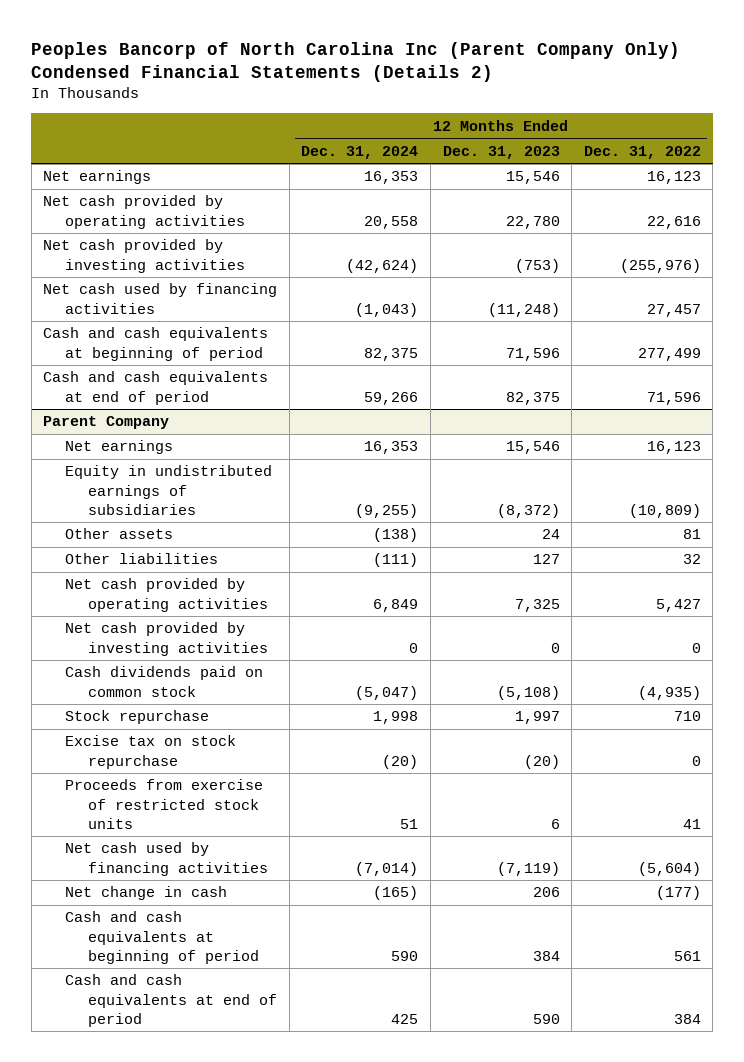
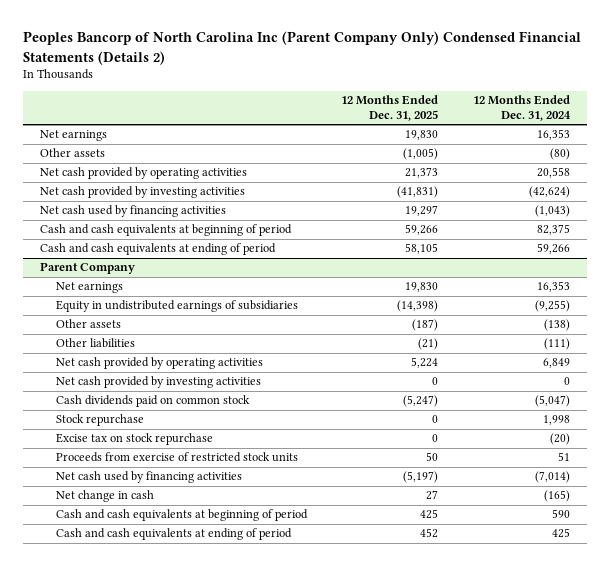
- | 12 Months Ended Dec. 31, 2024 | 12 Months Ended Dec. 31, 2023 | 12 Months Ended Dec. 31, 2022
+ | 12 Months Ended Dec. 31, 2025 | 12 Months Ended Dec. 31, 2024
+ Other assets | (1,005) | (80)
- Cash and cash equivalents at end of period | 59,266 | 82,375 | 71,596
+ Cash and cash equivalents at ending of period | 58,105 | 59,266
@ Parent Company
- Cash and cash equivalents at end of period | 425 | 590 | 384
+ Cash and cash equivalents at ending of period | 452 | 425

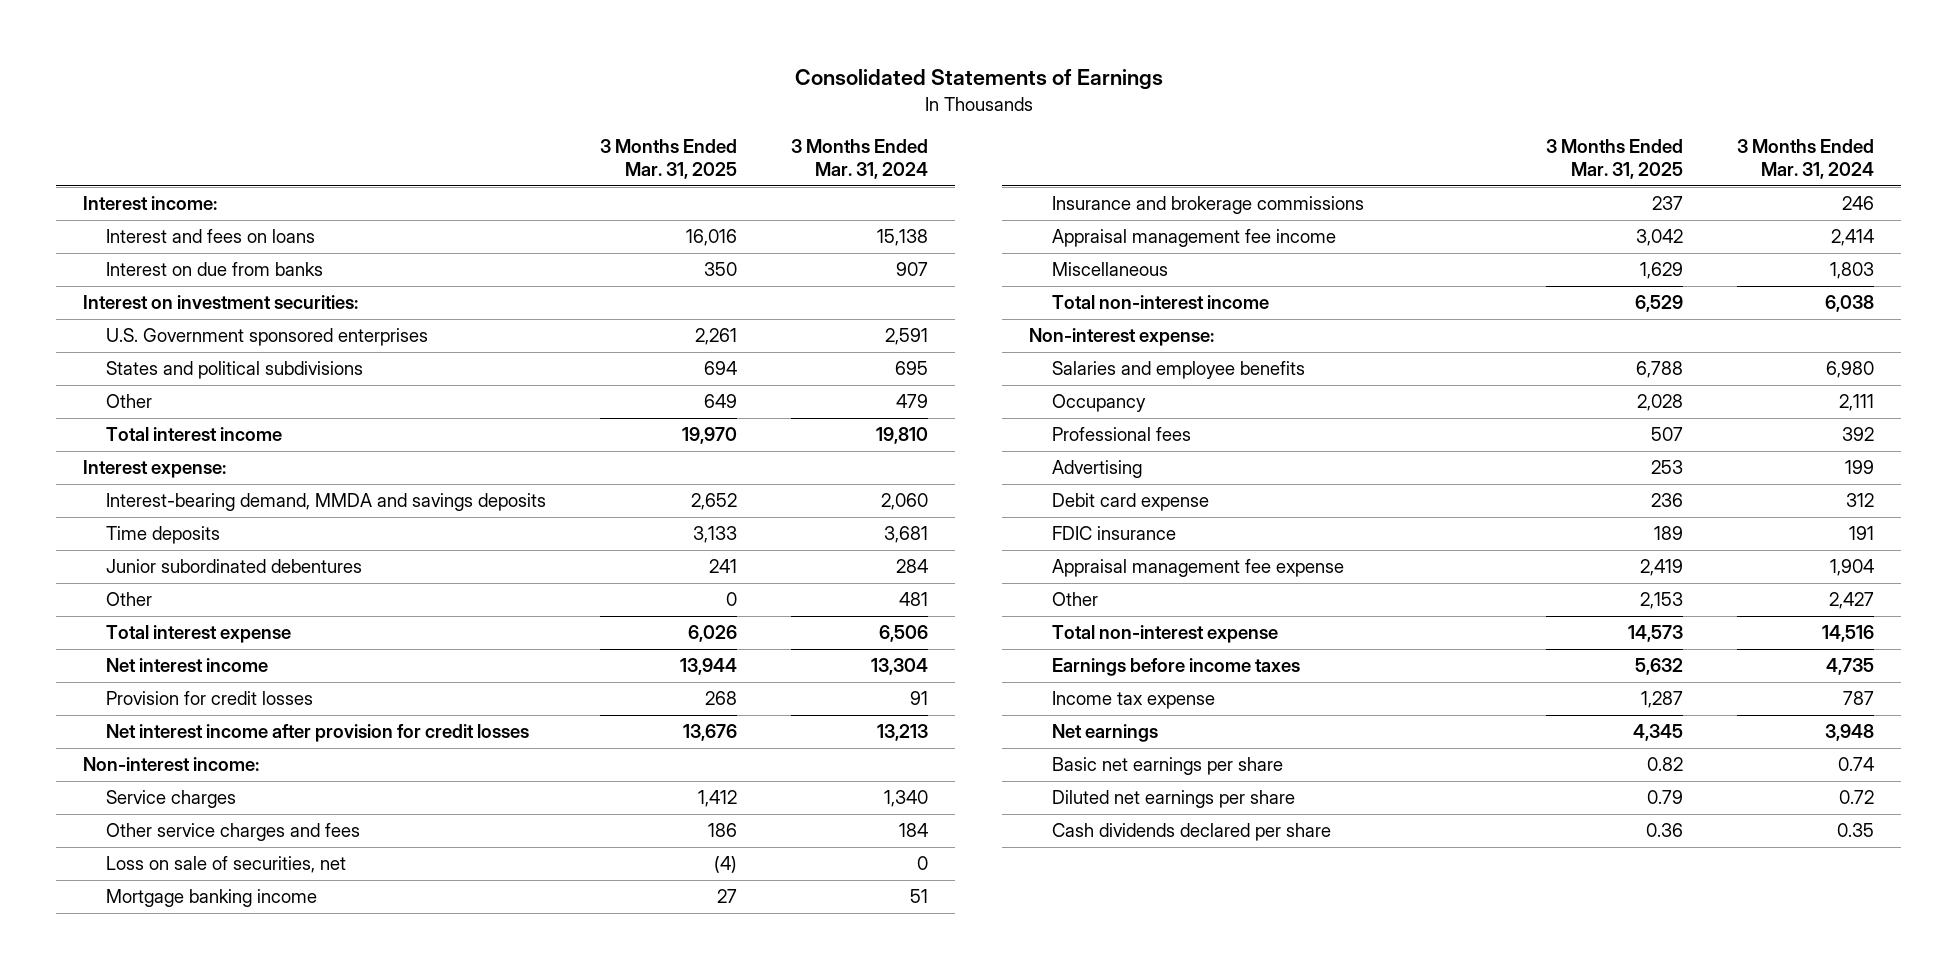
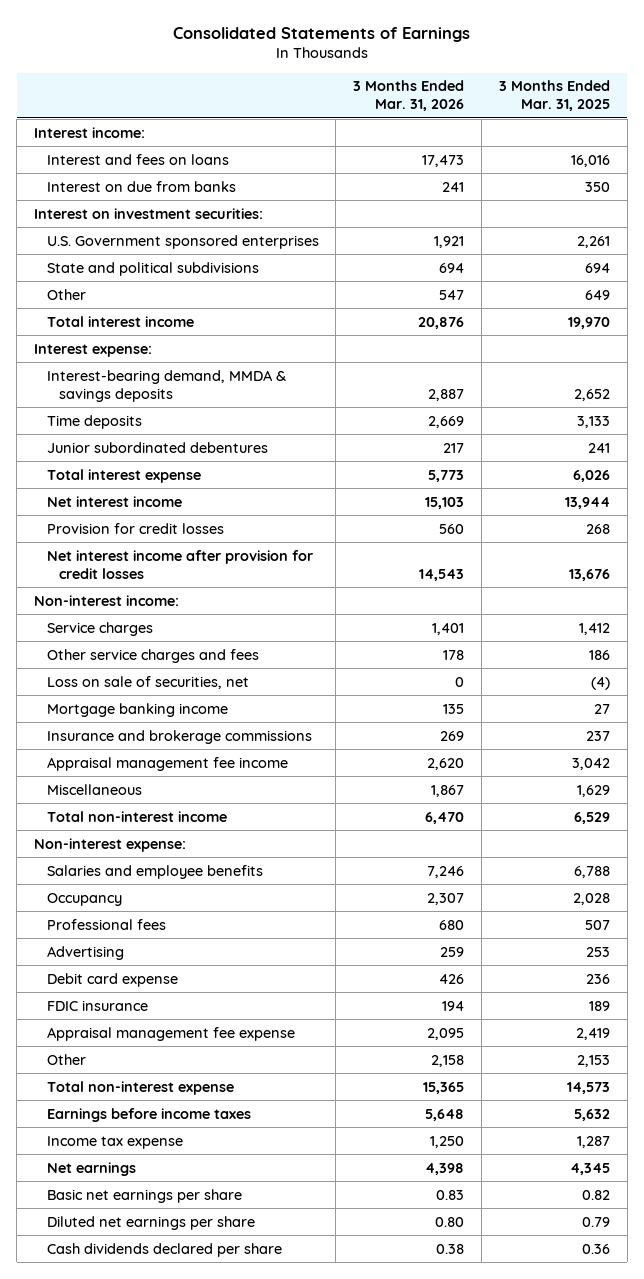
- | 3 Months Ended Mar. 31, 2025 | 3 Months Ended Mar. 31, 2024
+ | 3 Months Ended Mar. 31, 2026 | 3 Months Ended Mar. 31, 2025
- States and political subdivisions | 694 | 695
+ State and political subdivisions | 694 | 694
- Interest-bearing demand, MMDA and savings deposits | 2,652 | 2,060
+ Interest-bearing demand, MMDA & savings deposits | 2,887 | 2,652
- Other | 0 | 481

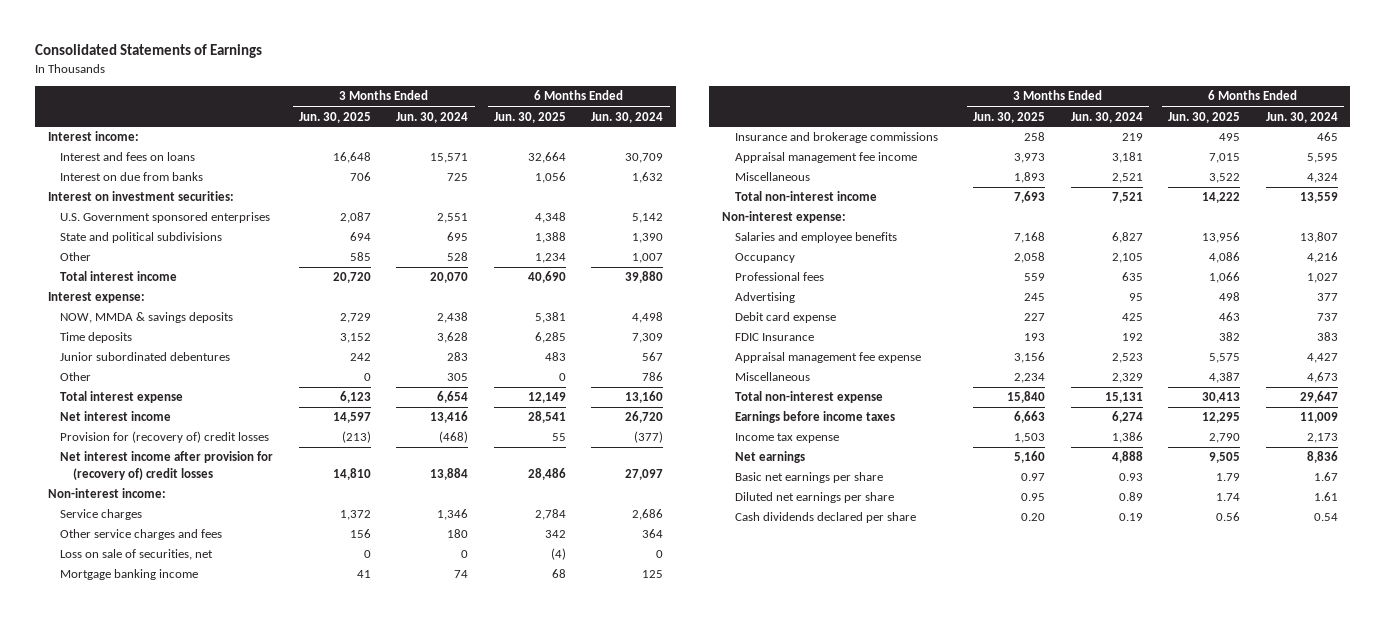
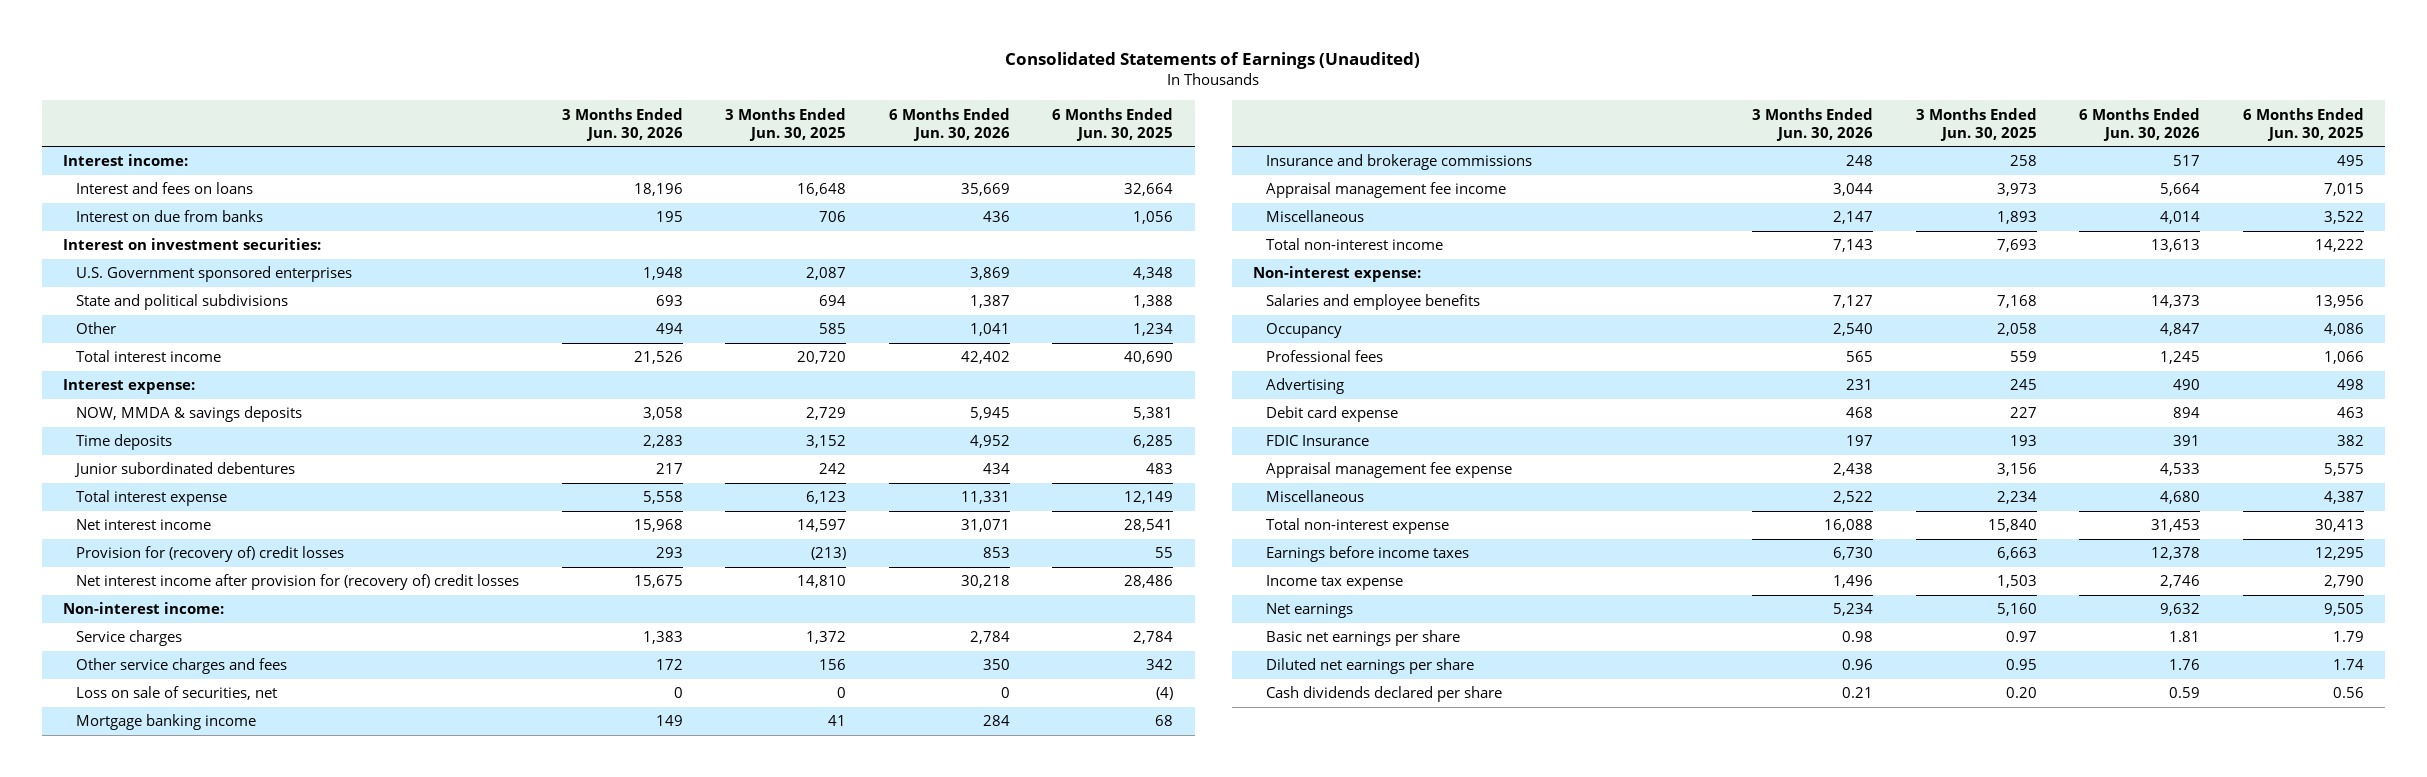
- Consolidated Statements of Earnings
+ Consolidated Statements of Earnings (Unaudited)
- | 3 Months Ended Jun. 30, 2025 | 3 Months Ended Jun. 30, 2024 | 6 Months Ended Jun. 30, 2025 | 6 Months Ended Jun. 30, 2024
+ | 3 Months Ended Jun. 30, 2026 | 3 Months Ended Jun. 30, 2025 | 6 Months Ended Jun. 30, 2026 | 6 Months Ended Jun. 30, 2025
- Other | 0 | 305 | 0 | 786

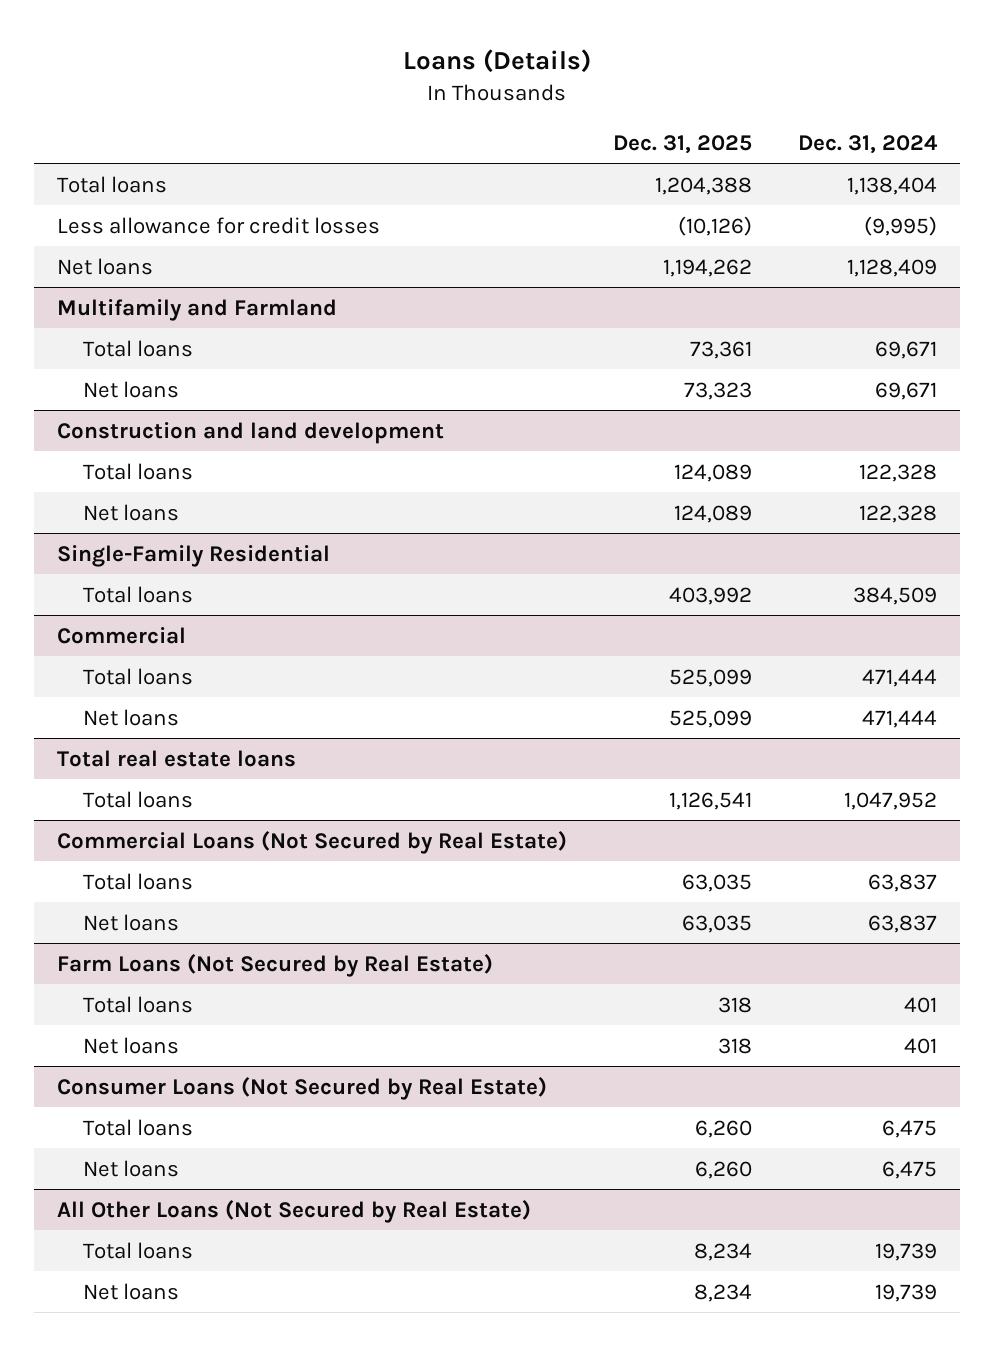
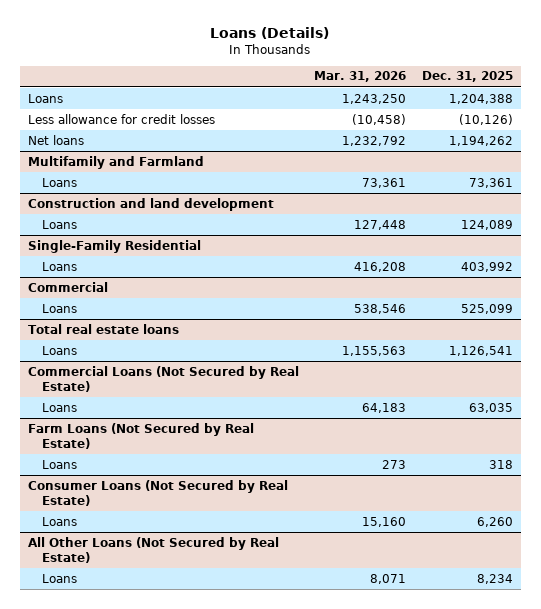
- | Dec. 31, 2025 | Dec. 31, 2024
+ | Mar. 31, 2026 | Dec. 31, 2025
- Total loans | 1,204,388 | 1,138,404
+ Loans | 1,243,250 | 1,204,388
@ Multifamily and Farmland
- Total loans | 73,361 | 69,671
- Net loans | 73,323 | 69,671
+ Loans | 73,361 | 73,361
@ Construction and land development
- Total loans | 124,089 | 122,328
- Net loans | 124,089 | 122,328
+ Loans | 127,448 | 124,089
@ Single-Family Residential
- Total loans | 403,992 | 384,509
+ Loans | 416,208 | 403,992
@ Commercial
- Total loans | 525,099 | 471,444
- Net loans | 525,099 | 471,444
+ Loans | 538,546 | 525,099
@ Total real estate loans
- Total loans | 1,126,541 | 1,047,952
+ Loans | 1,155,563 | 1,126,541
@ Commercial Loans (Not Secured by Real Estate)
- Total loans | 63,035 | 63,837
- Net loans | 63,035 | 63,837
+ Loans | 64,183 | 63,035
@ Farm Loans (Not Secured by Real Estate)
- Total loans | 318 | 401
- Net loans | 318 | 401
+ Loans | 273 | 318
@ Consumer Loans (Not Secured by Real Estate)
- Total loans | 6,260 | 6,475
- Net loans | 6,260 | 6,475
+ Loans | 15,160 | 6,260
@ All Other Loans (Not Secured by Real Estate)
- Total loans | 8,234 | 19,739
- Net loans | 8,234 | 19,739
+ Loans | 8,071 | 8,234

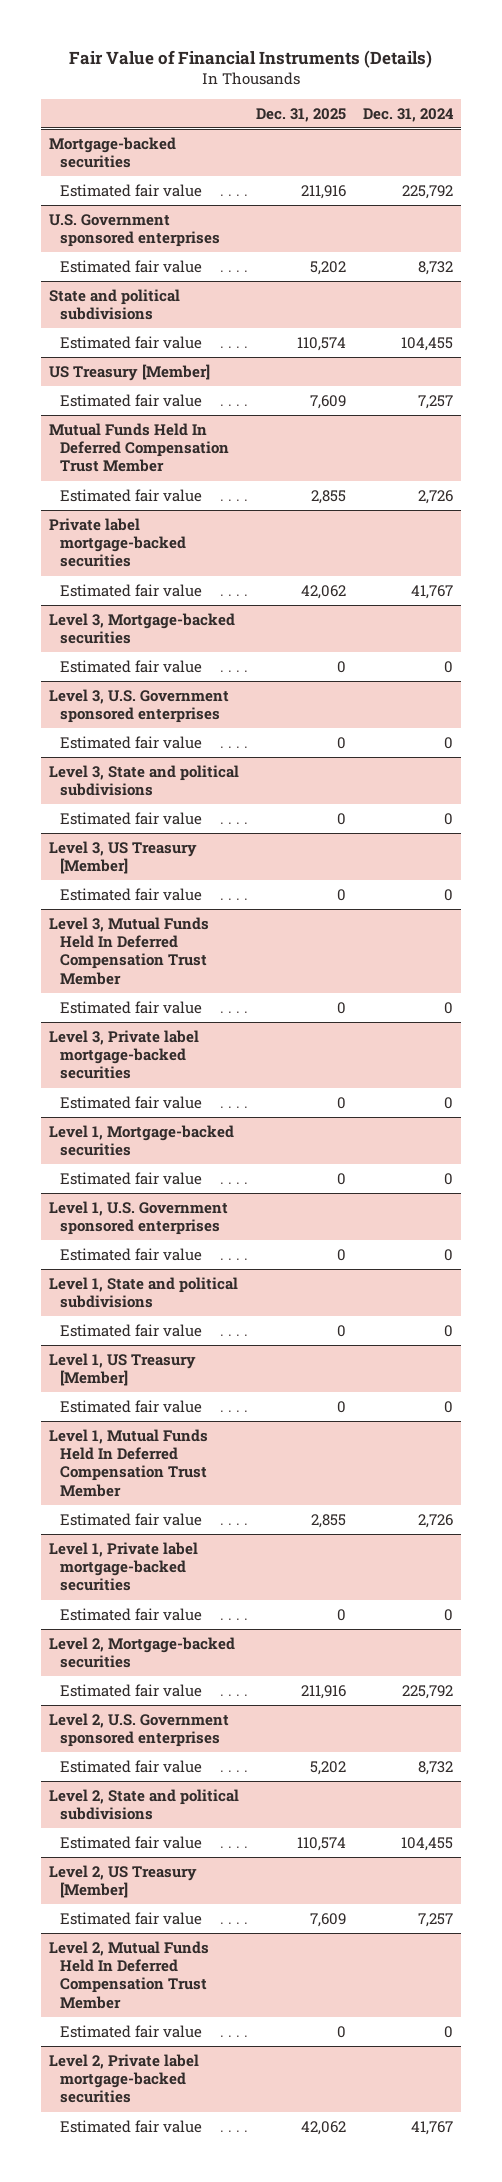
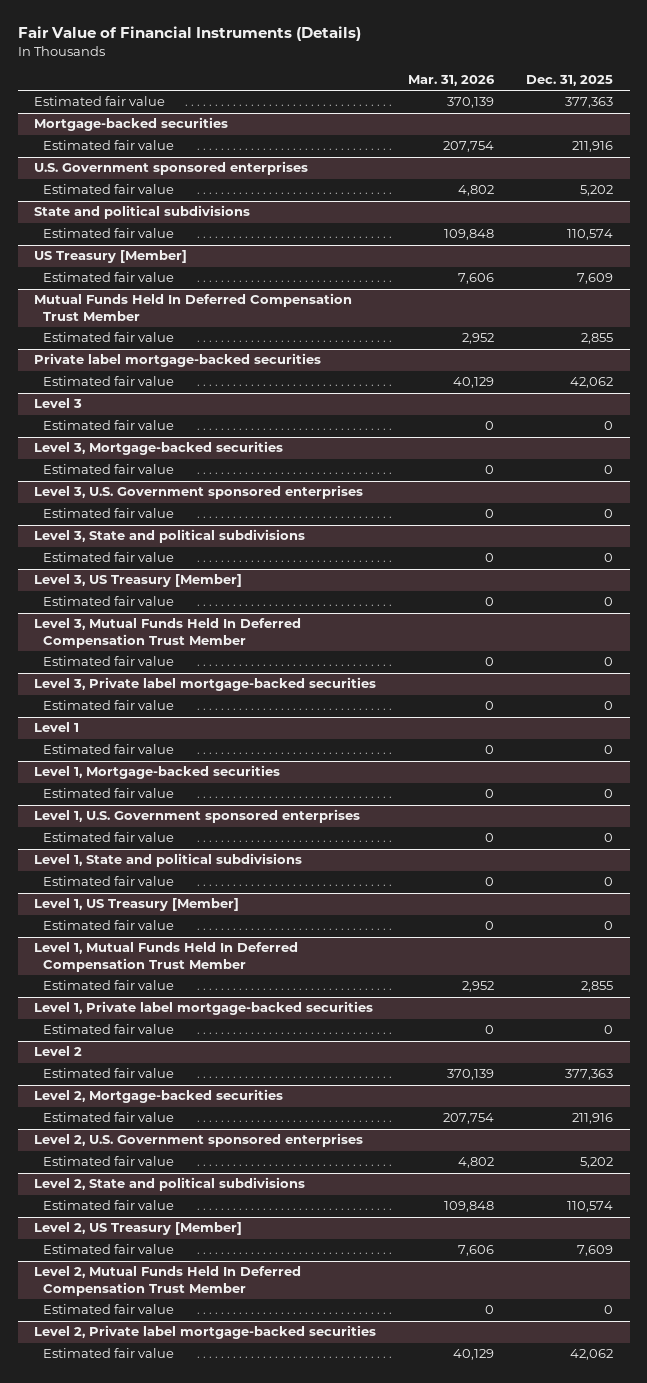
- | Dec. 31, 2025 | Dec. 31, 2024
+ | Mar. 31, 2026 | Dec. 31, 2025
+ Estimated fair value | 370,139 | 377,363
+ Level 3
+ Estimated fair value | 0 | 0
+ Level 1
+ Estimated fair value | 0 | 0
+ Level 2
+ Estimated fair value | 370,139 | 377,363

